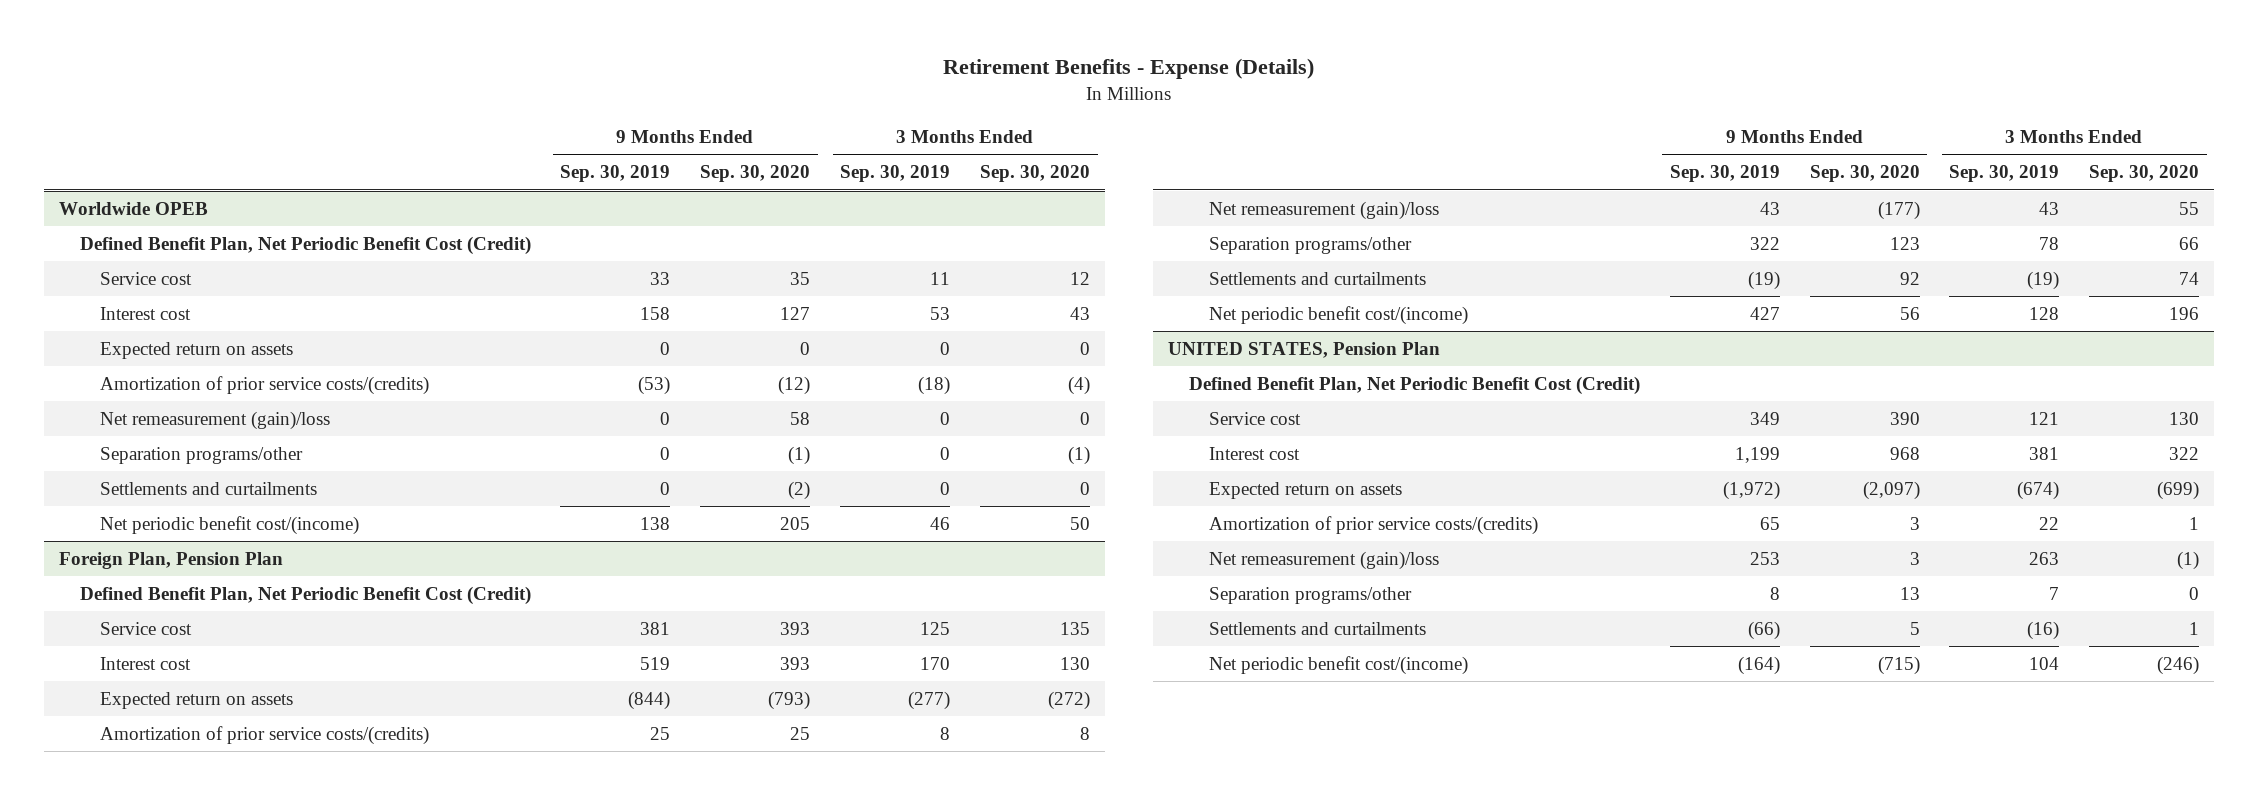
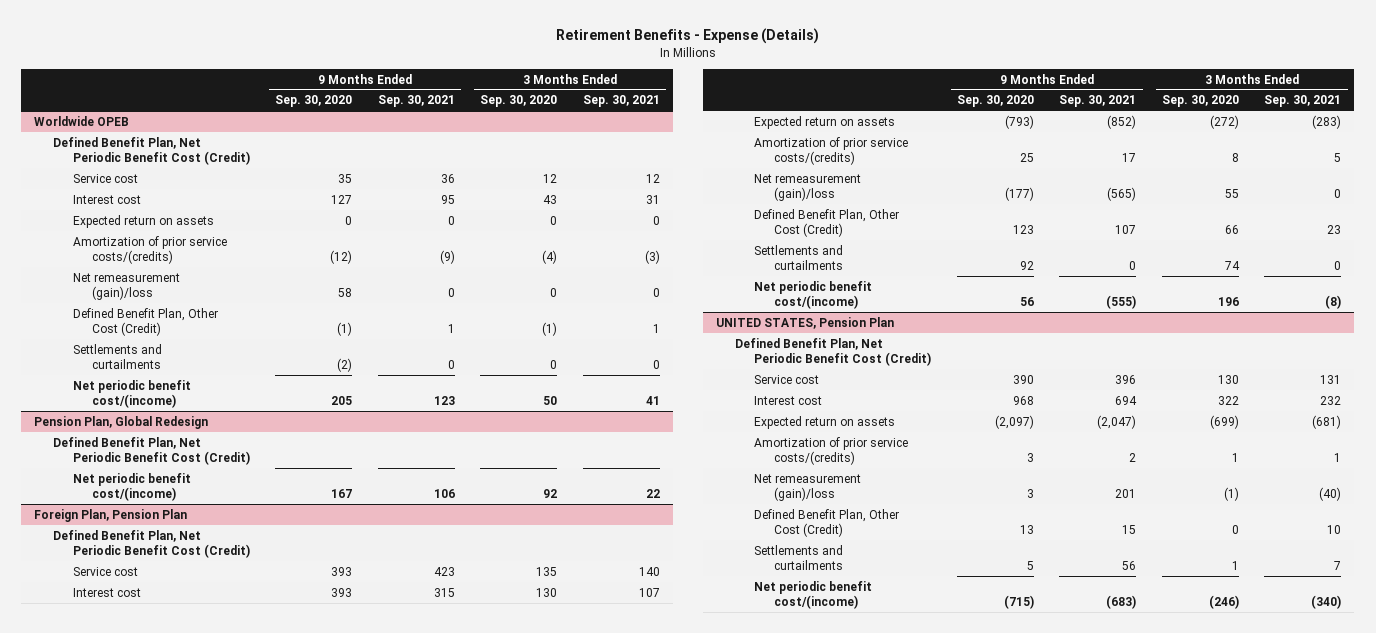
- | 9 Months Ended Sep. 30, 2019 | 9 Months Ended Sep. 30, 2020 | 3 Months Ended Sep. 30, 2019 | 3 Months Ended Sep. 30, 2020
+ | 9 Months Ended Sep. 30, 2020 | 9 Months Ended Sep. 30, 2021 | 3 Months Ended Sep. 30, 2020 | 3 Months Ended Sep. 30, 2021
@ Worldwide OPEB
- Separation programs/other | 0 | (1) | 0 | (1)
+ Defined Benefit Plan, Other Cost (Credit) | (1) | 1 | (1) | 1
+ Pension Plan, Global Redesign
+ Defined Benefit Plan, Net Periodic Benefit Cost (Credit)
+ Net periodic benefit cost/(income) | 167 | 106 | 92 | 22
@ Foreign Plan, Pension Plan
- Separation programs/other | 322 | 123 | 78 | 66
+ Defined Benefit Plan, Other Cost (Credit) | 123 | 107 | 66 | 23
@ UNITED STATES, Pension Plan
- Separation programs/other | 8 | 13 | 7 | 0
+ Defined Benefit Plan, Other Cost (Credit) | 13 | 15 | 0 | 10

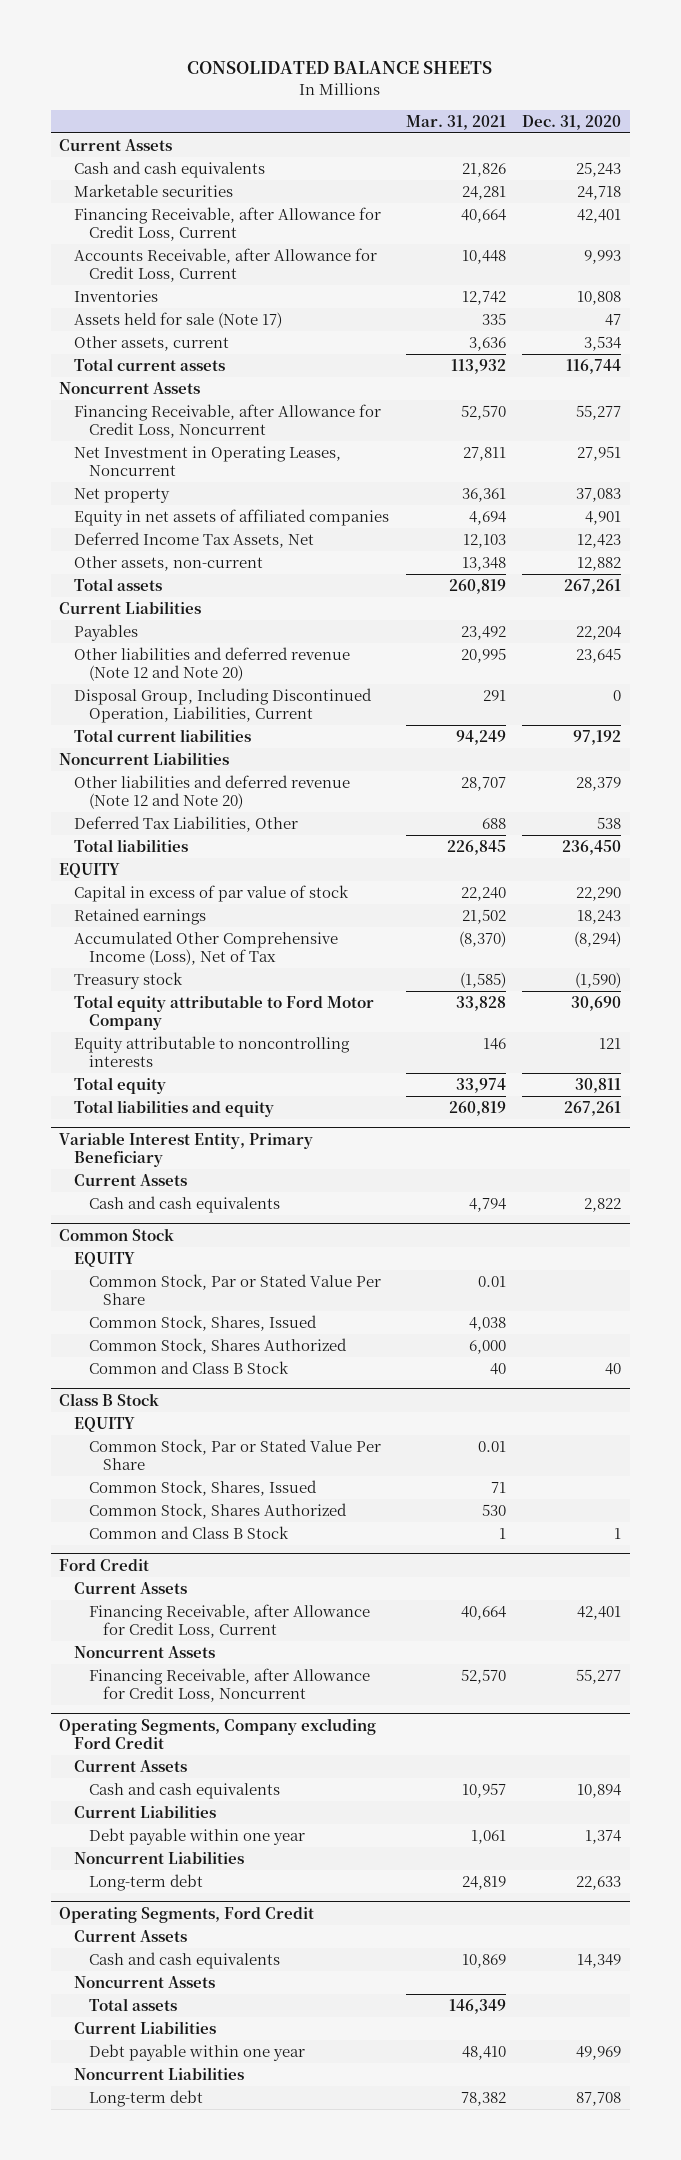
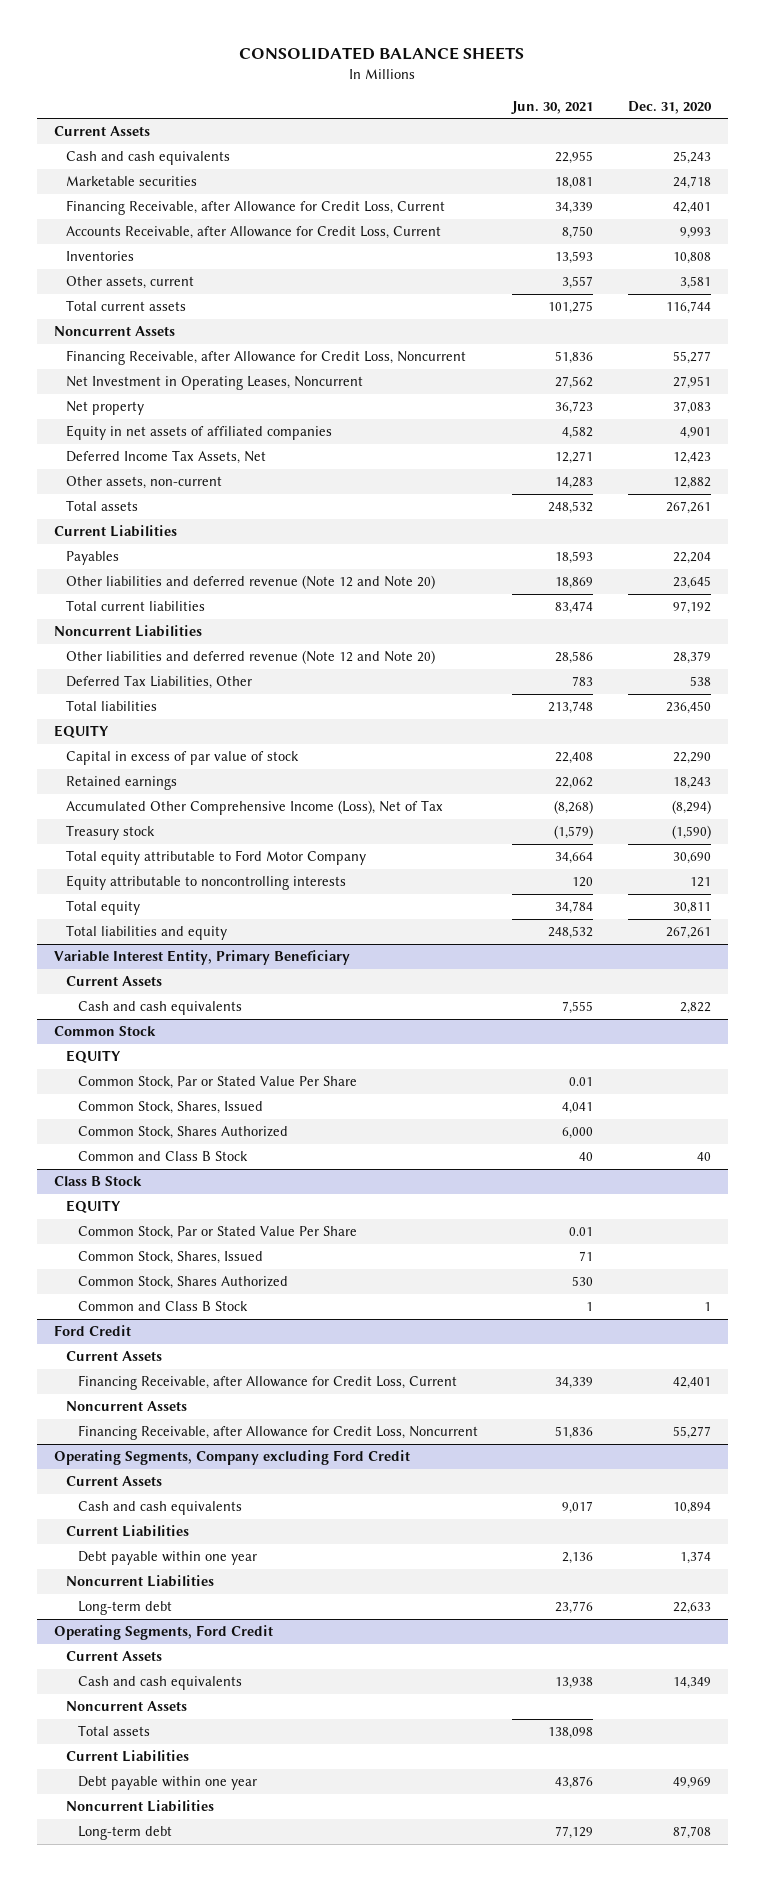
- | Mar. 31, 2021 | Dec. 31, 2020
+ | Jun. 30, 2021 | Dec. 31, 2020
- Assets held for sale (Note 17) | 335 | 47
- Other assets, current | 3,636 | 3,534
+ Other assets, current | 3,557 | 3,581
- Disposal Group, Including Discontinued Operation, Liabilities, Current | 291 | 0

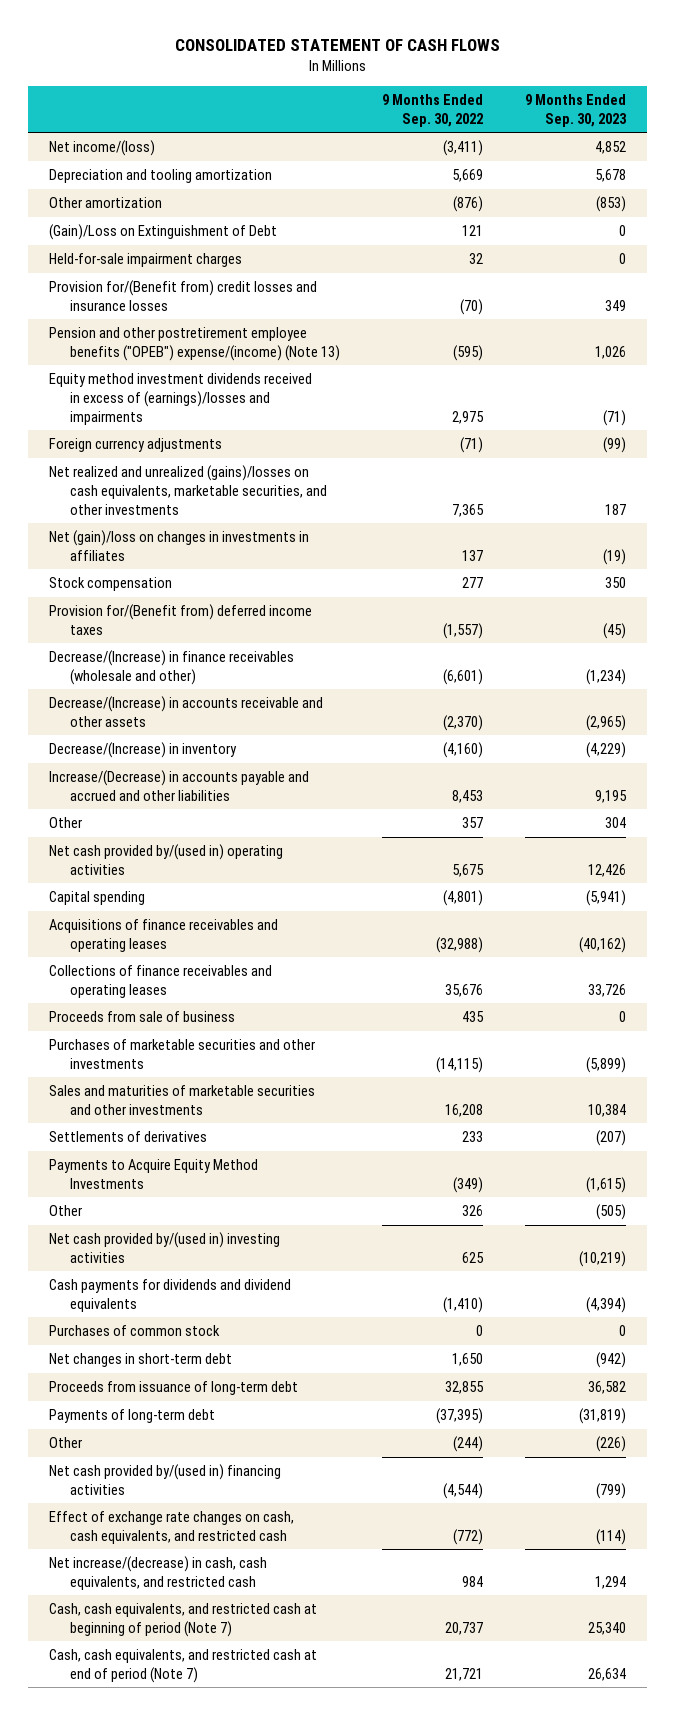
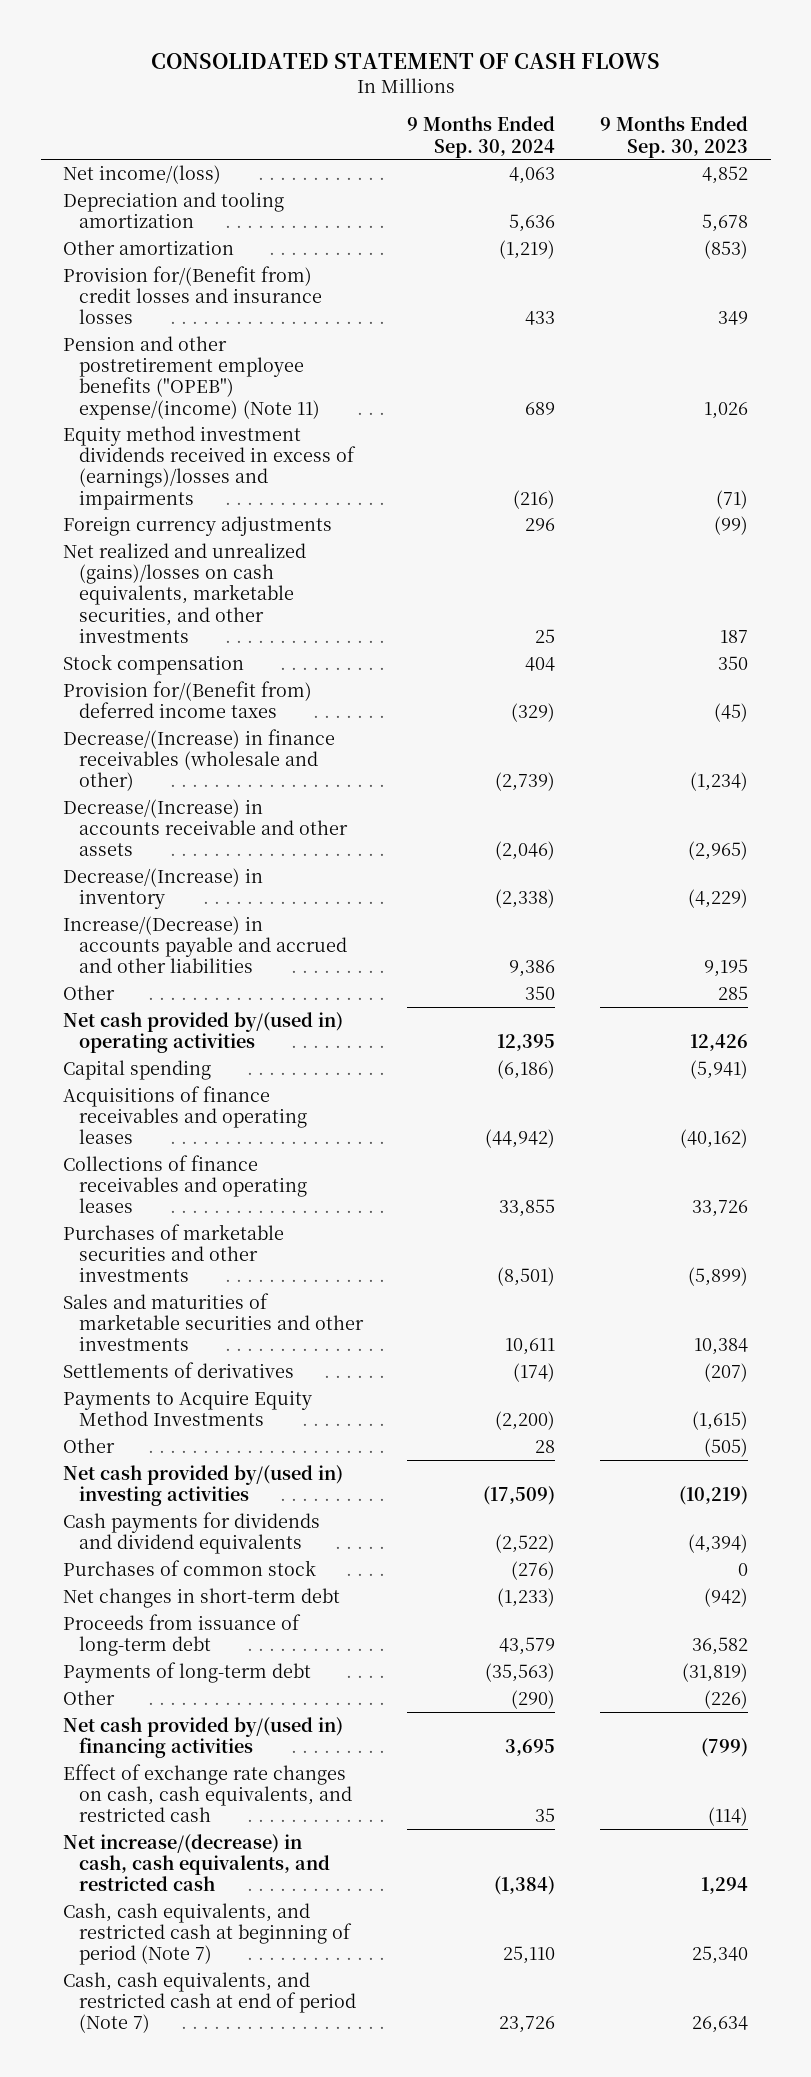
- | 9 Months Ended Sep. 30, 2022 | 9 Months Ended Sep. 30, 2023
+ | 9 Months Ended Sep. 30, 2024 | 9 Months Ended Sep. 30, 2023
- (Gain)/Loss on Extinguishment of Debt | 121 | 0
- Held-for-sale impairment charges | 32 | 0
- Pension and other postretirement employee benefits ("OPEB") expense/(income) (Note 13) | (595) | 1,026
+ Pension and other postretirement employee benefits ("OPEB") expense/(income) (Note 11) | 689 | 1,026
- Net (gain)/loss on changes in investments in affiliates | 137 | (19)
- Other | 357 | 304
+ Other | 350 | 285
- Proceeds from sale of business | 435 | 0

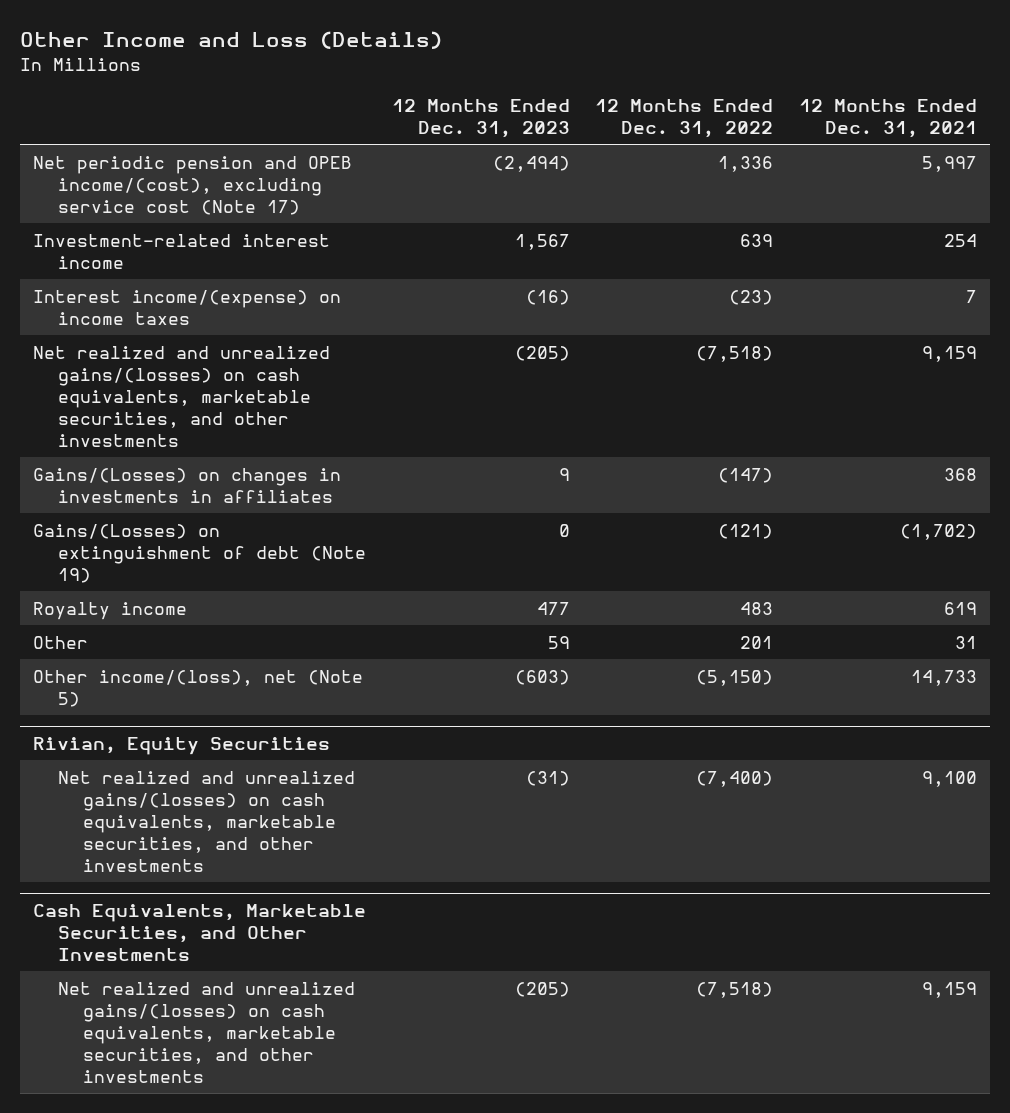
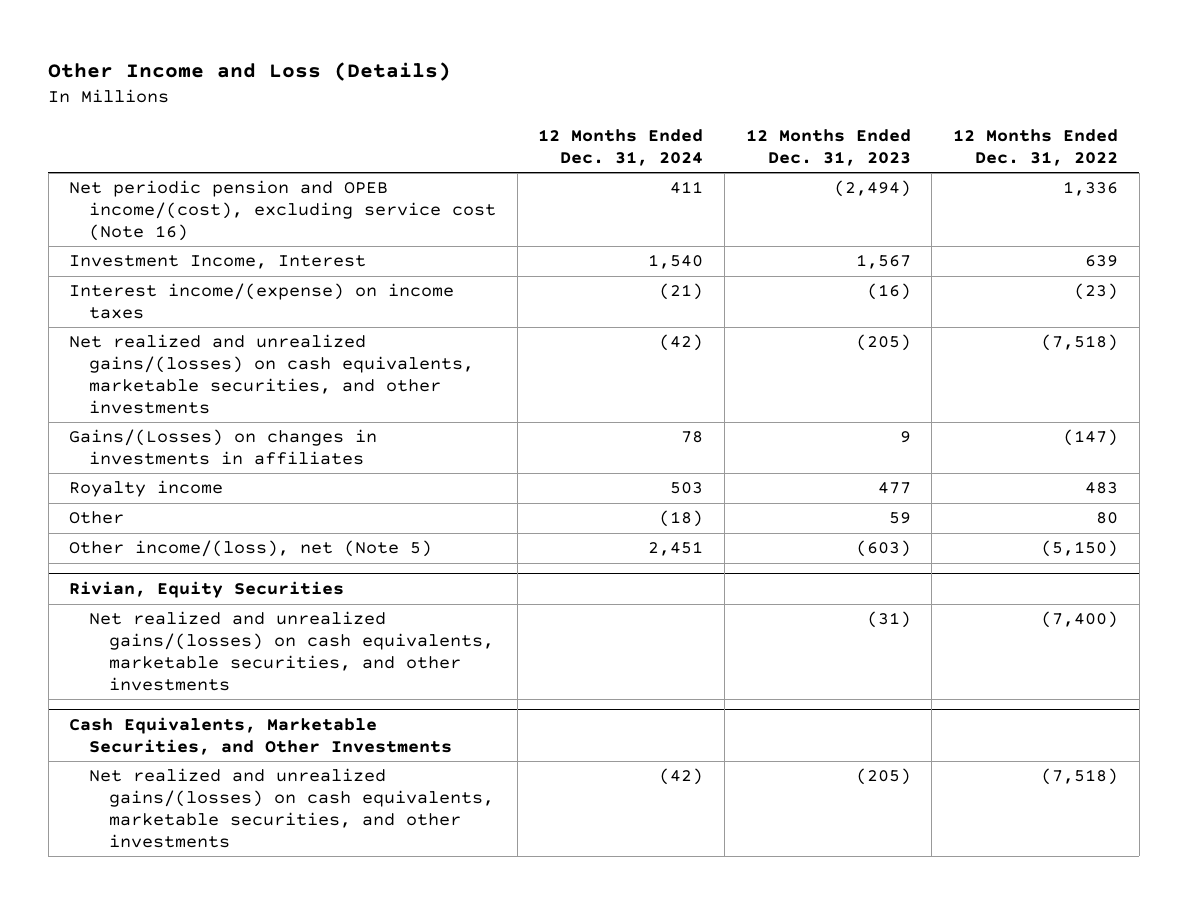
- | 12 Months Ended Dec. 31, 2023 | 12 Months Ended Dec. 31, 2022 | 12 Months Ended Dec. 31, 2021
+ | 12 Months Ended Dec. 31, 2024 | 12 Months Ended Dec. 31, 2023 | 12 Months Ended Dec. 31, 2022
- Net periodic pension and OPEB income/(cost), excluding service cost (Note 17) | (2,494) | 1,336 | 5,997
- Investment-related interest income | 1,567 | 639 | 254
+ Net periodic pension and OPEB income/(cost), excluding service cost (Note 16) | 411 | (2,494) | 1,336
+ Investment Income, Interest | 1,540 | 1,567 | 639
- Gains/(Losses) on extinguishment of debt (Note 19) | 0 | (121) | (1,702)
- Other | 59 | 201 | 31
+ Other | (18) | 59 | 80

